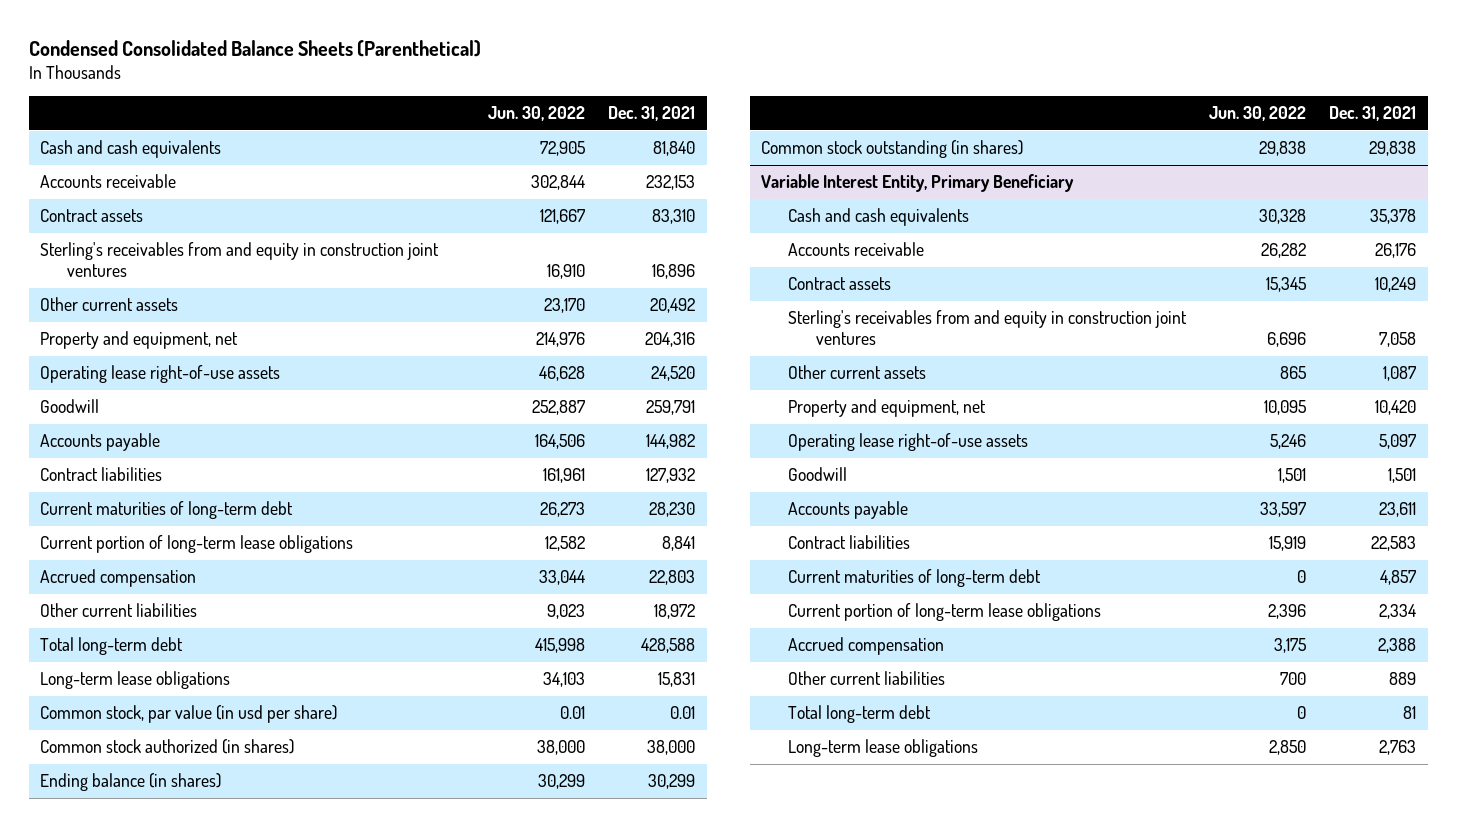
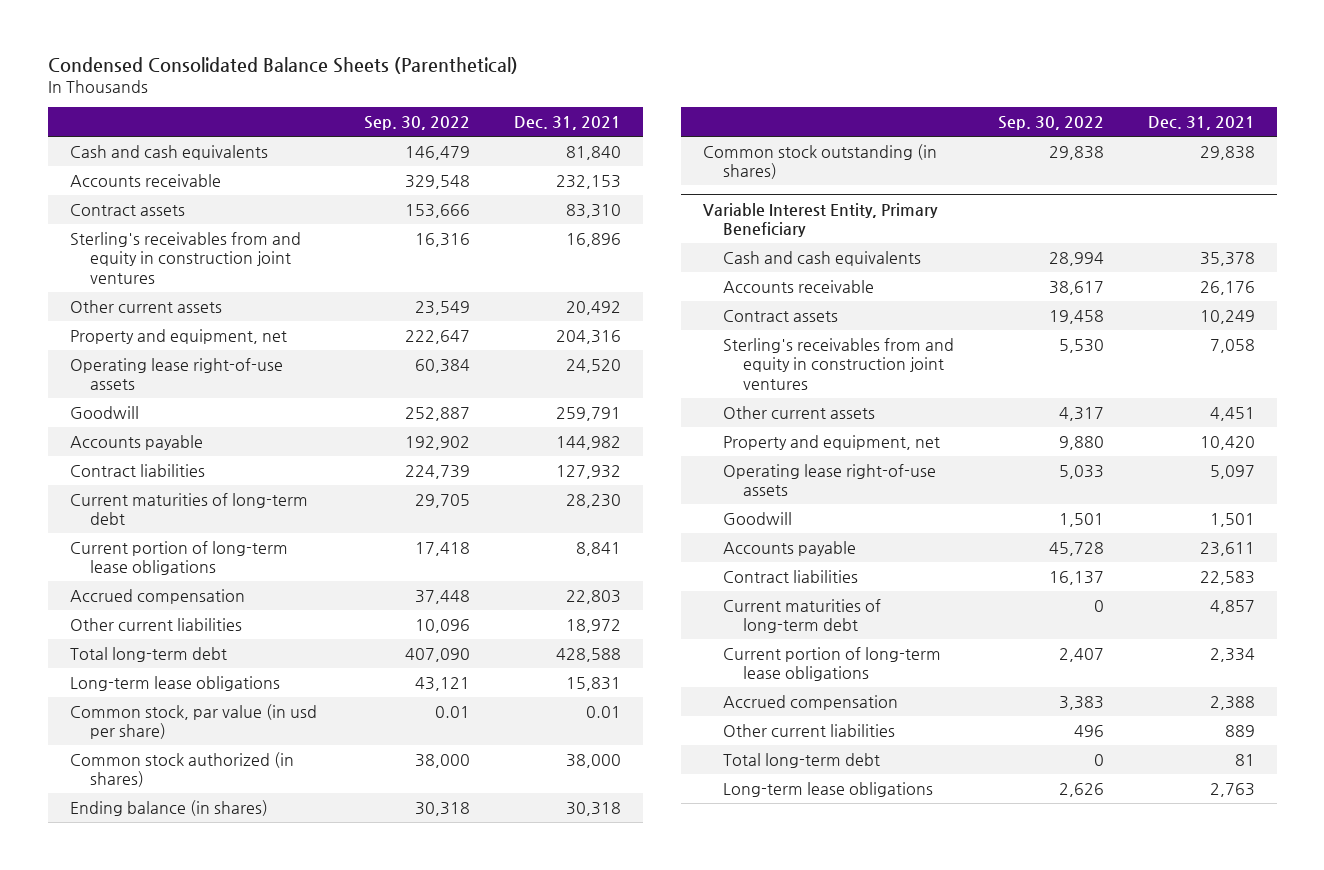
- | Jun. 30, 2022 | Dec. 31, 2021
+ | Sep. 30, 2022 | Dec. 31, 2021
- Ending balance (in shares) | 30,299 | 30,299
+ Ending balance (in shares) | 30,318 | 30,318
@ Variable Interest Entity, Primary Beneficiary
- Other current assets | 865 | 1,087
+ Other current assets | 4,317 | 4,451

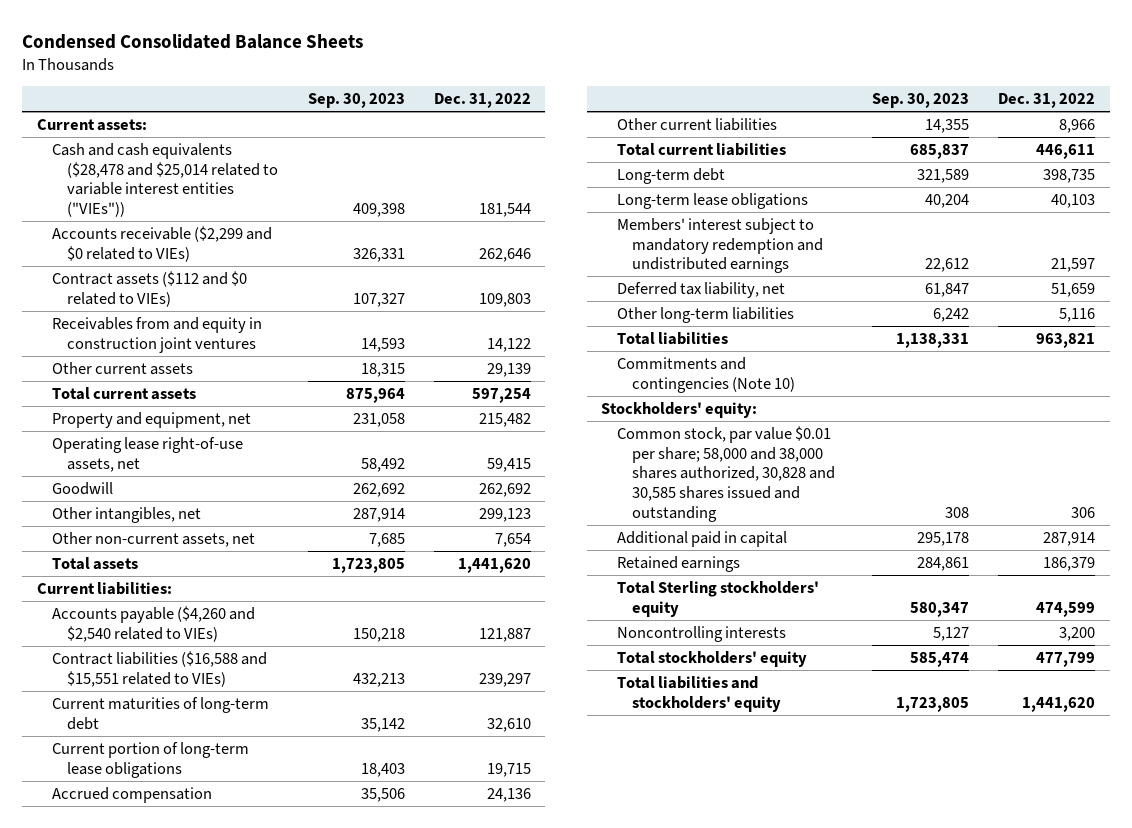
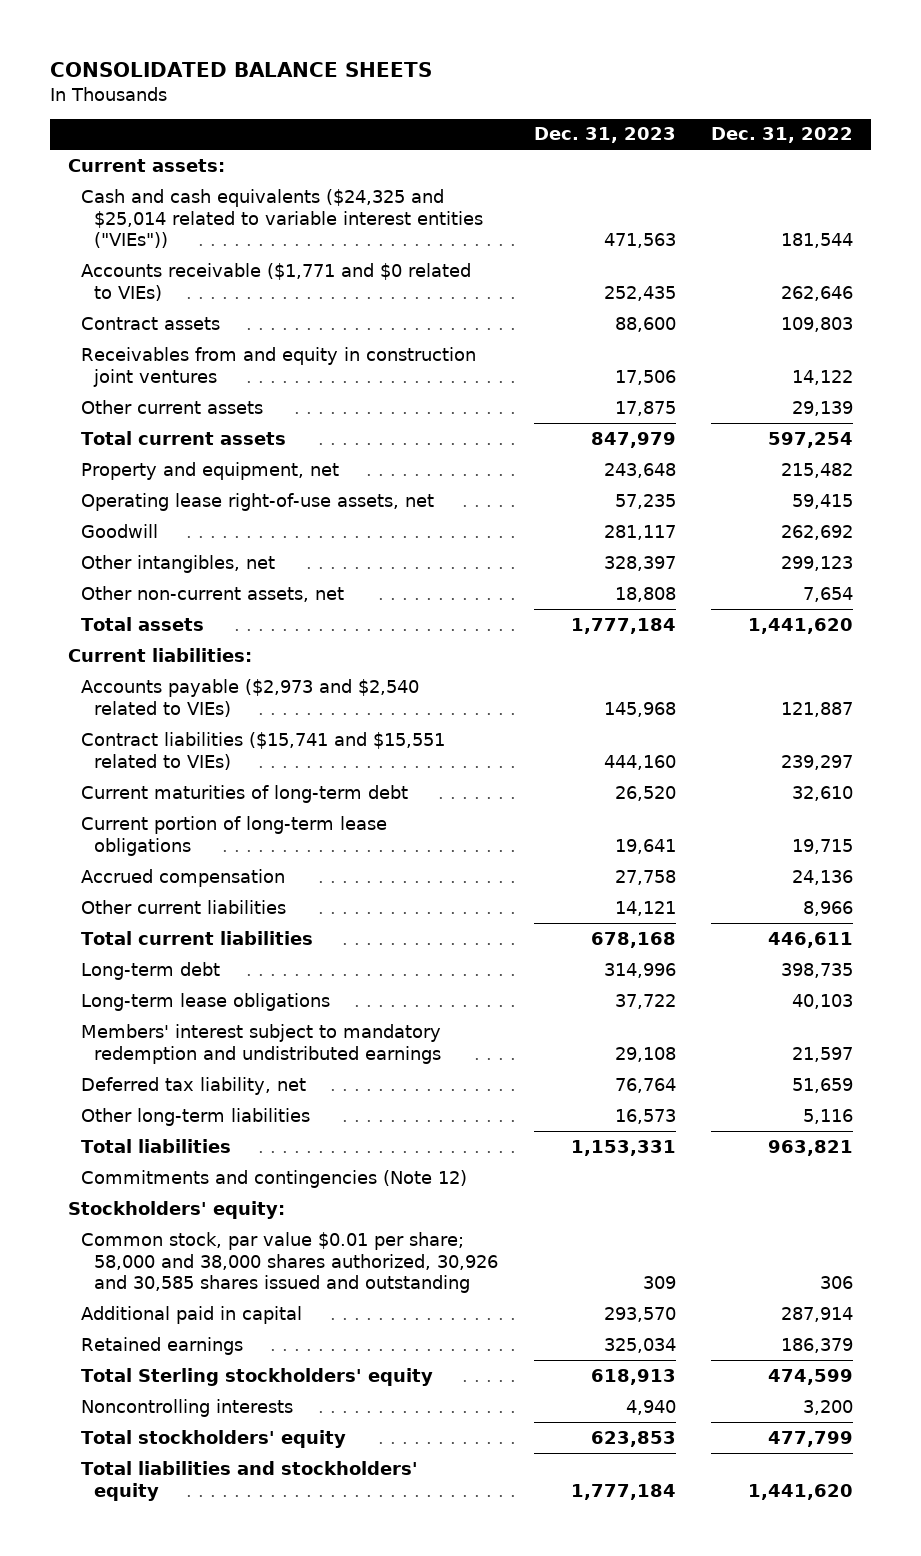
- Condensed Consolidated Balance Sheets
+ CONSOLIDATED BALANCE SHEETS
- | Sep. 30, 2023 | Dec. 31, 2022
+ | Dec. 31, 2023 | Dec. 31, 2022
- Cash and cash equivalents ($28,478 and $25,014 related to variable interest entities ("VIEs")) | 409,398 | 181,544
- Accounts receivable ($2,299 and $0 related to VIEs) | 326,331 | 262,646
- Contract assets ($112 and $0 related to VIEs) | 107,327 | 109,803
+ Cash and cash equivalents ($24,325 and $25,014 related to variable interest entities ("VIEs")) | 471,563 | 181,544
+ Accounts receivable ($1,771 and $0 related to VIEs) | 252,435 | 262,646
+ Contract assets | 88,600 | 109,803
- Accounts payable ($4,260 and $2,540 related to VIEs) | 150,218 | 121,887
- Contract liabilities ($16,588 and $15,551 related to VIEs) | 432,213 | 239,297
+ Accounts payable ($2,973 and $2,540 related to VIEs) | 145,968 | 121,887
+ Contract liabilities ($15,741 and $15,551 related to VIEs) | 444,160 | 239,297
- Commitments and contingencies (Note 10)
+ Commitments and contingencies (Note 12)
- Common stock, par value $0.01 per share; 58,000 and 38,000 shares authorized, 30,828 and 30,585 shares issued and outstanding | 308 | 306
+ Common stock, par value $0.01 per share; 58,000 and 38,000 shares authorized, 30,926 and 30,585 shares issued and outstanding | 309 | 306

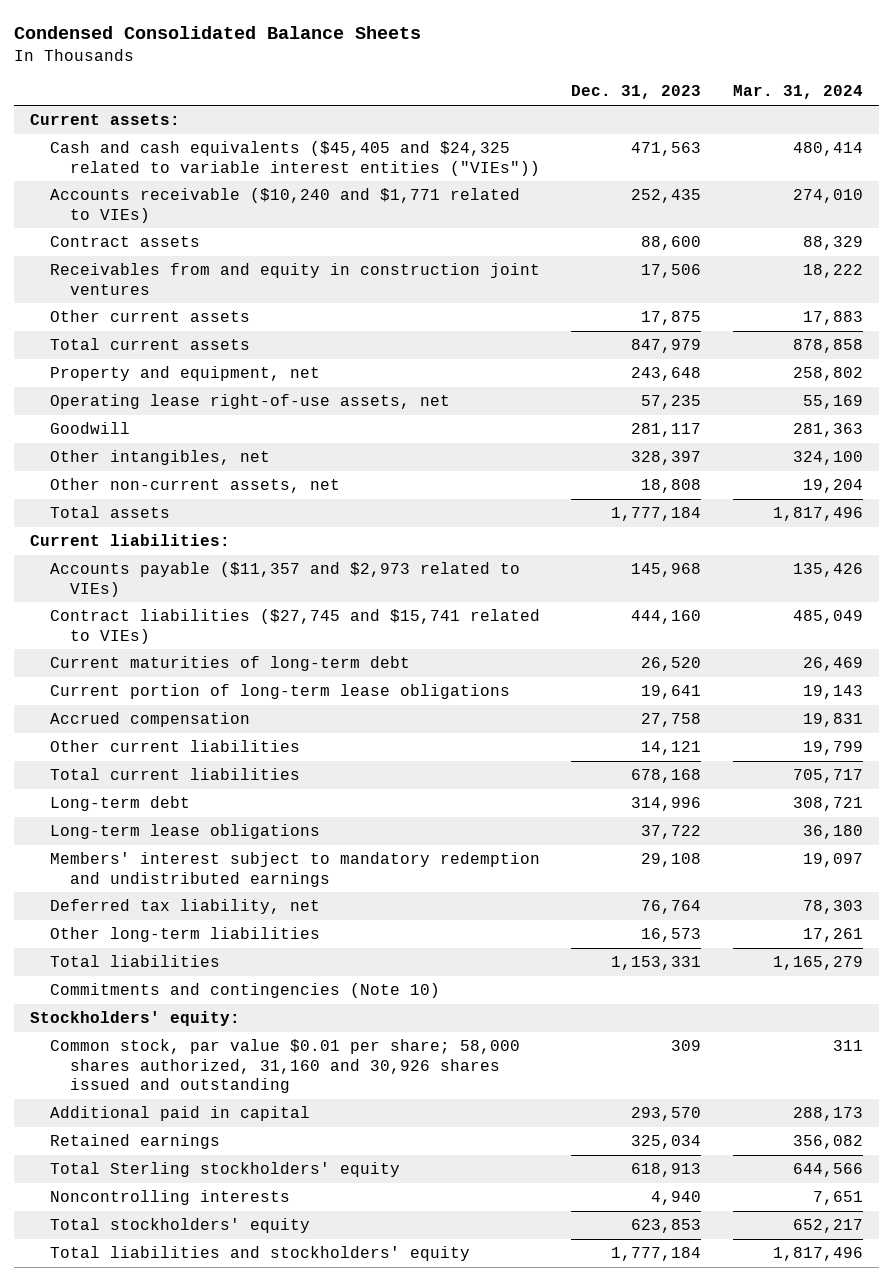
- CONSOLIDATED BALANCE SHEETS
+ Condensed Consolidated Balance Sheets
- | Dec. 31, 2023 | Dec. 31, 2022
+ | Dec. 31, 2023 | Mar. 31, 2024
- Cash and cash equivalents ($24,325 and $25,014 related to variable interest entities ("VIEs")) | 471,563 | 181,544
- Accounts receivable ($1,771 and $0 related to VIEs) | 252,435 | 262,646
+ Cash and cash equivalents ($45,405 and $24,325 related to variable interest entities ("VIEs")) | 471,563 | 480,414
+ Accounts receivable ($10,240 and $1,771 related to VIEs) | 252,435 | 274,010
- Accounts payable ($2,973 and $2,540 related to VIEs) | 145,968 | 121,887
- Contract liabilities ($15,741 and $15,551 related to VIEs) | 444,160 | 239,297
+ Accounts payable ($11,357 and $2,973 related to VIEs) | 145,968 | 135,426
+ Contract liabilities ($27,745 and $15,741 related to VIEs) | 444,160 | 485,049
- Commitments and contingencies (Note 12)
+ Commitments and contingencies (Note 10)
- Common stock, par value $0.01 per share; 58,000 and 38,000 shares authorized, 30,926 and 30,585 shares issued and outstanding | 309 | 306
+ Common stock, par value $0.01 per share; 58,000 shares authorized, 31,160 and 30,926 shares issued and outstanding | 309 | 311

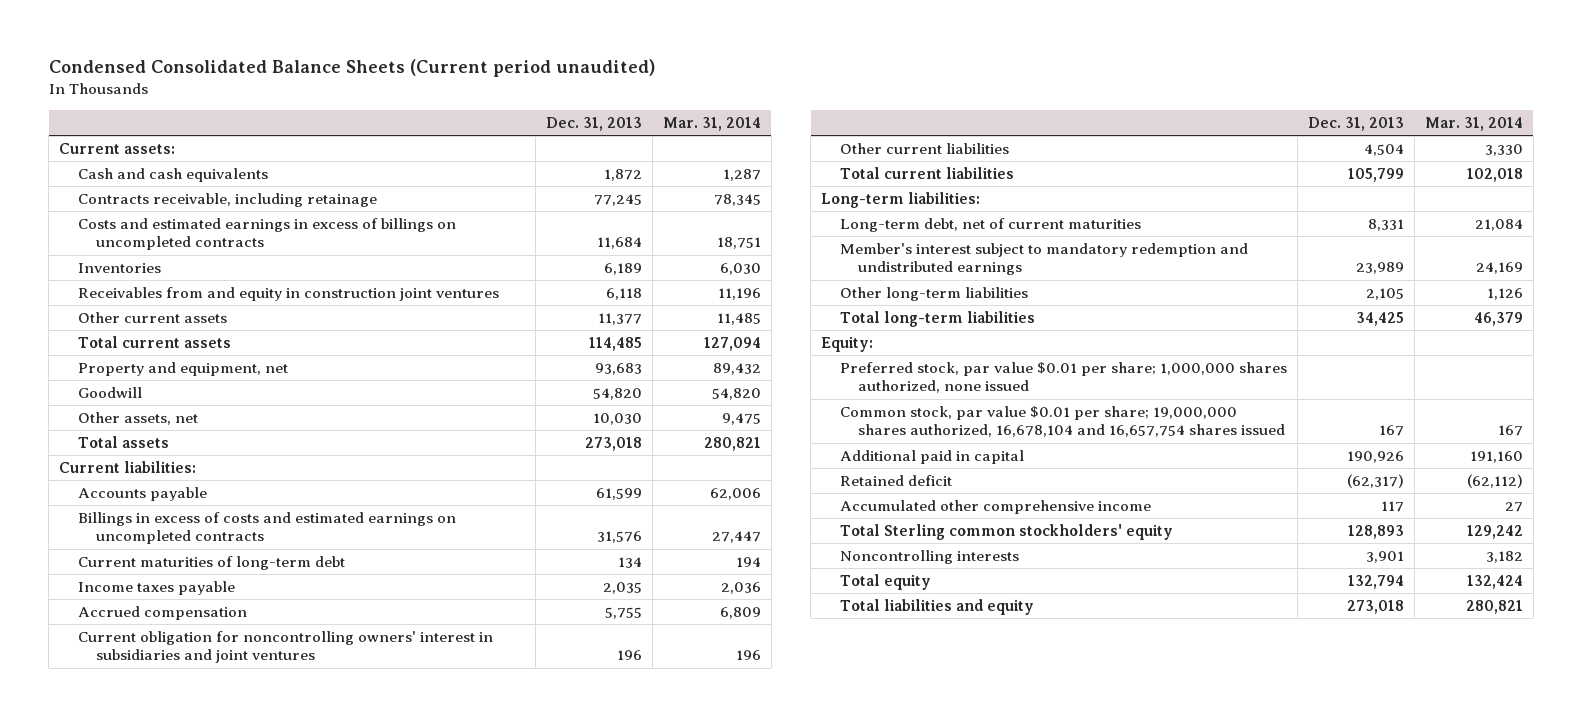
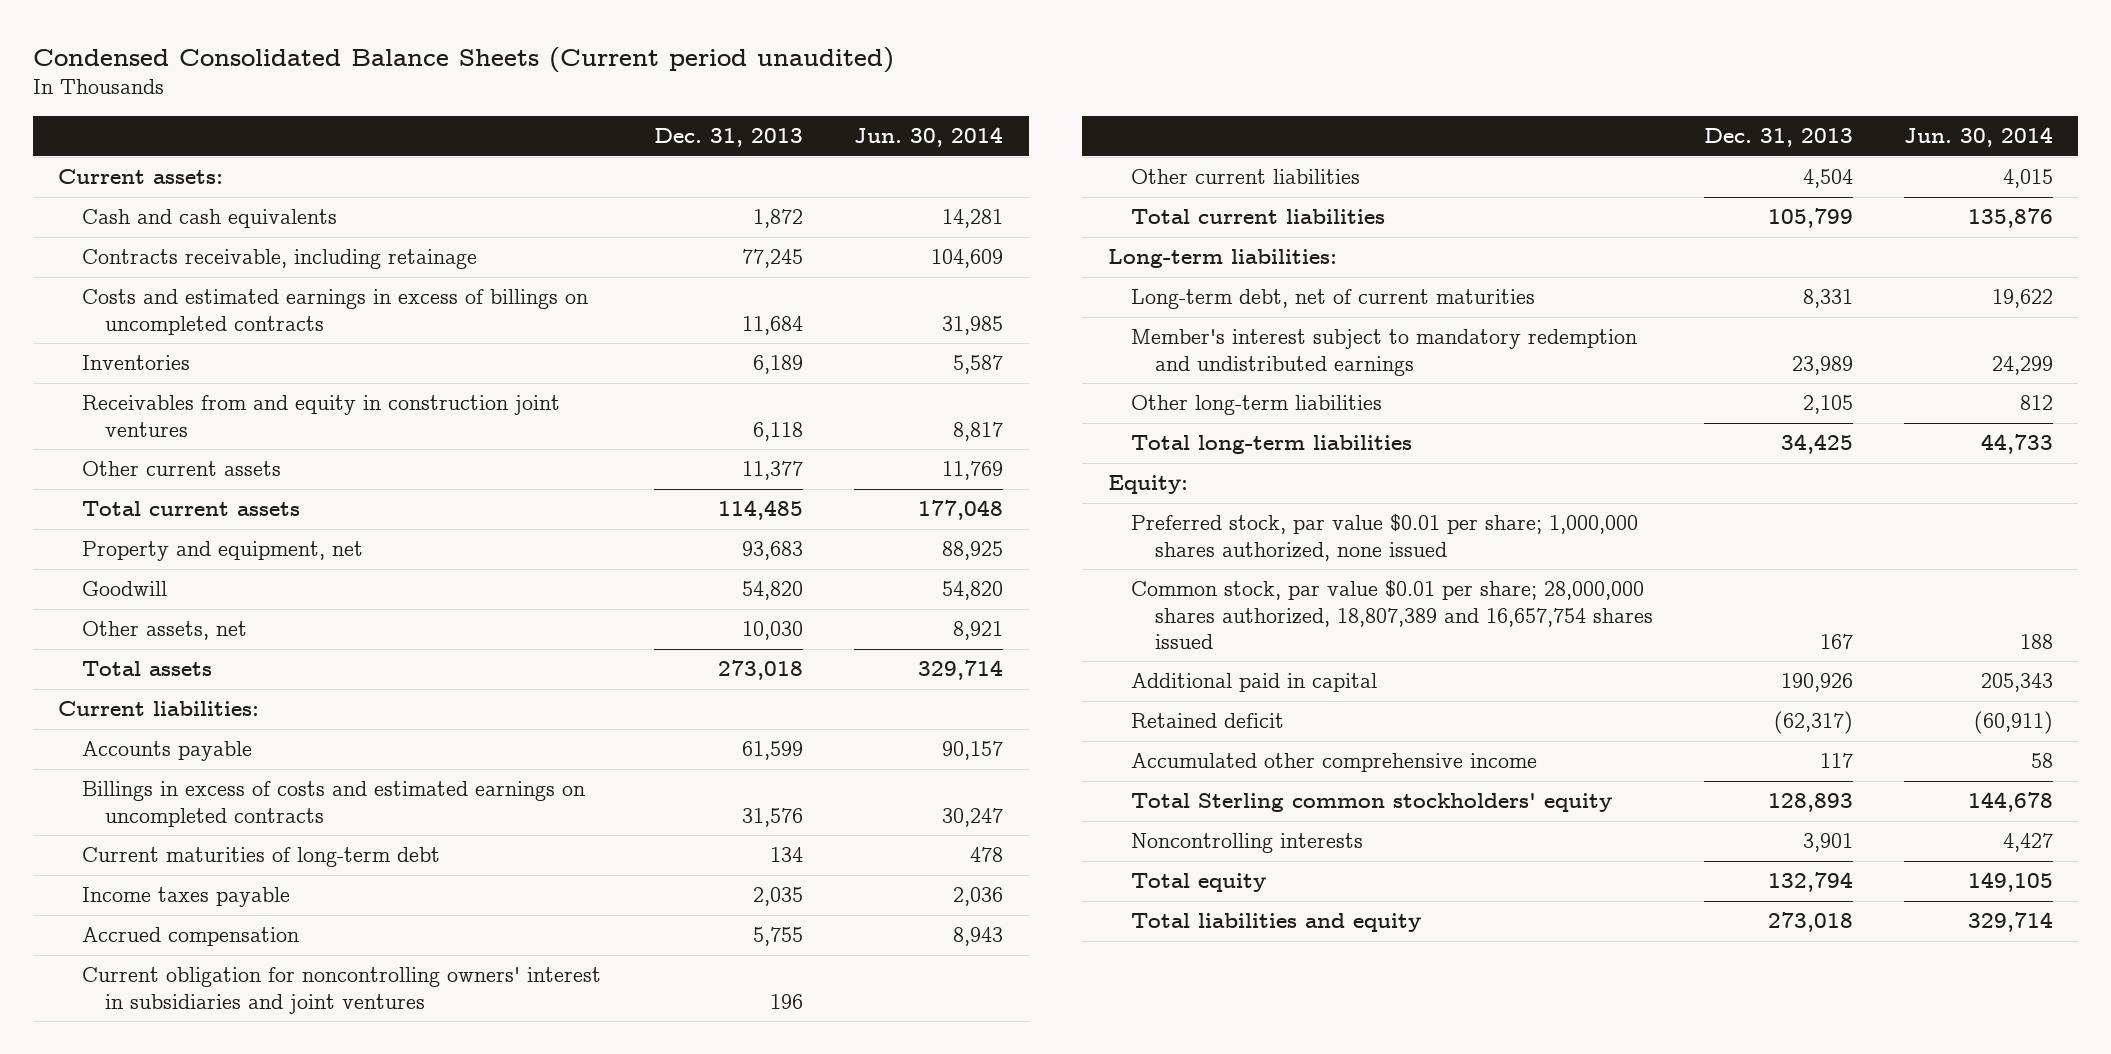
- | Dec. 31, 2013 | Mar. 31, 2014
+ | Dec. 31, 2013 | Jun. 30, 2014
- Common stock, par value $0.01 per share; 19,000,000 shares authorized, 16,678,104 and 16,657,754 shares issued | 167 | 167
+ Common stock, par value $0.01 per share; 28,000,000 shares authorized, 18,807,389 and 16,657,754 shares issued | 167 | 188

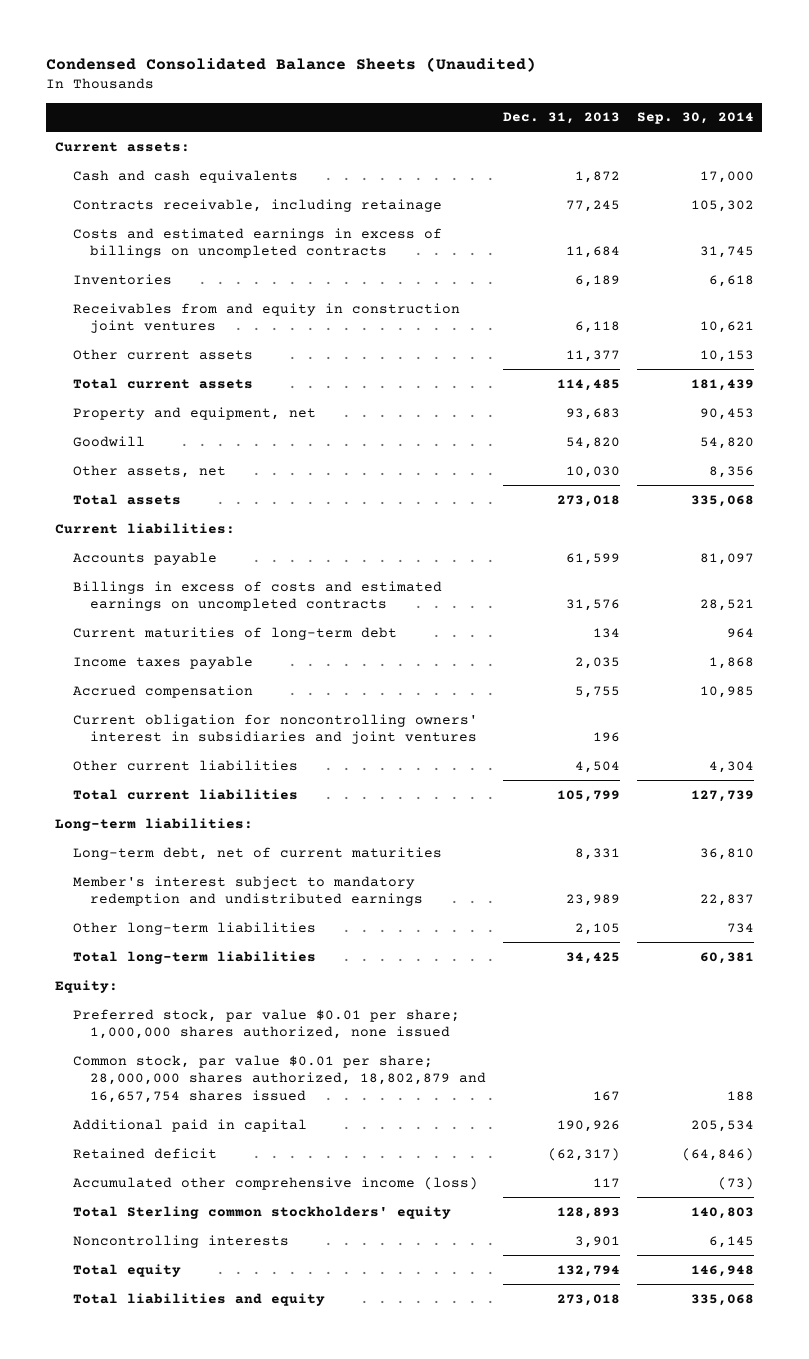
- Condensed Consolidated Balance Sheets (Current period unaudited)
+ Condensed Consolidated Balance Sheets (Unaudited)
- | Dec. 31, 2013 | Jun. 30, 2014
+ | Dec. 31, 2013 | Sep. 30, 2014
- Common stock, par value $0.01 per share; 28,000,000 shares authorized, 18,807,389 and 16,657,754 shares issued | 167 | 188
+ Common stock, par value $0.01 per share; 28,000,000 shares authorized, 18,802,879 and 16,657,754 shares issued | 167 | 188
- Accumulated other comprehensive income | 117 | 58
+ Accumulated other comprehensive income (loss) | 117 | (73)

